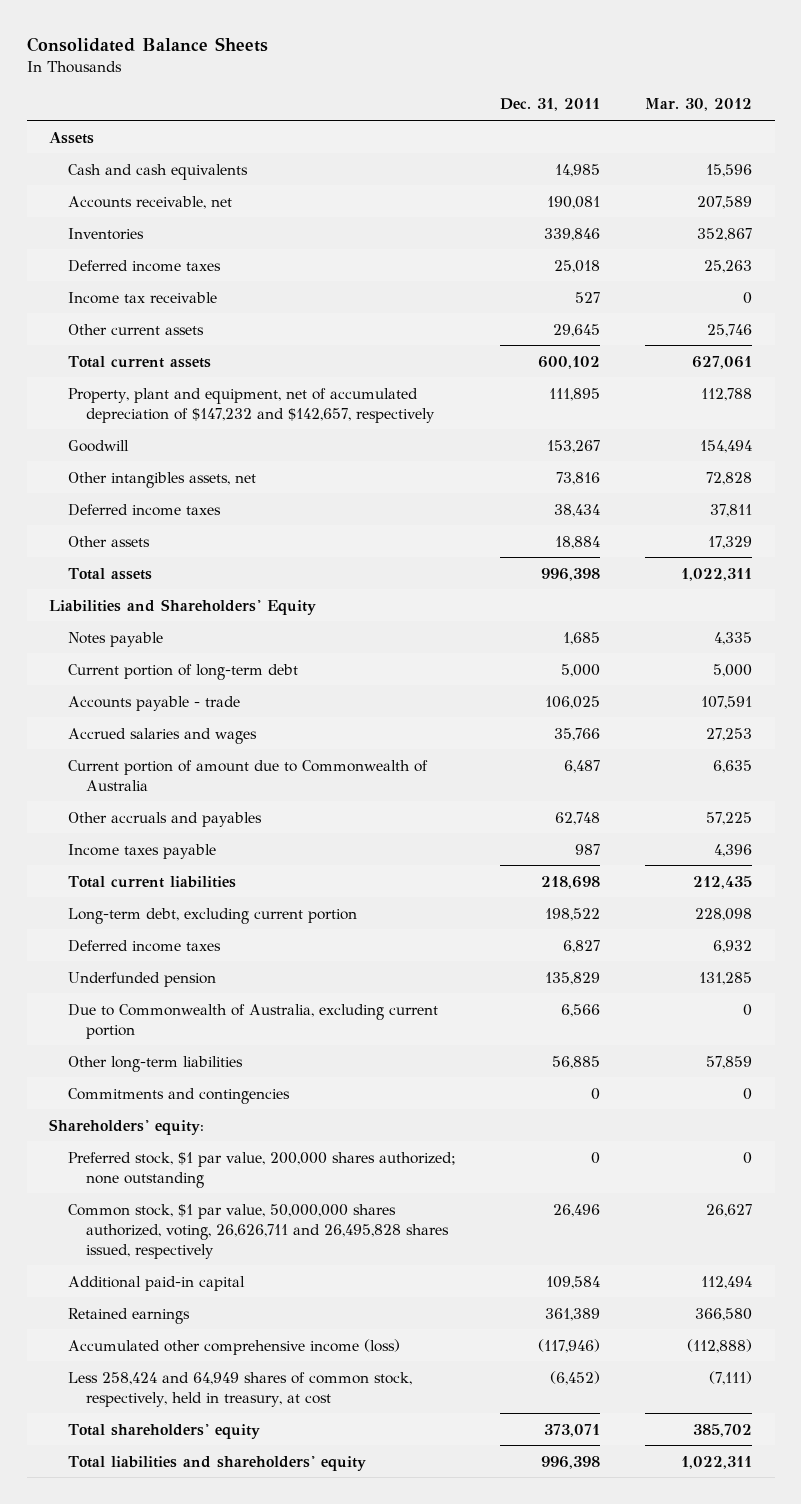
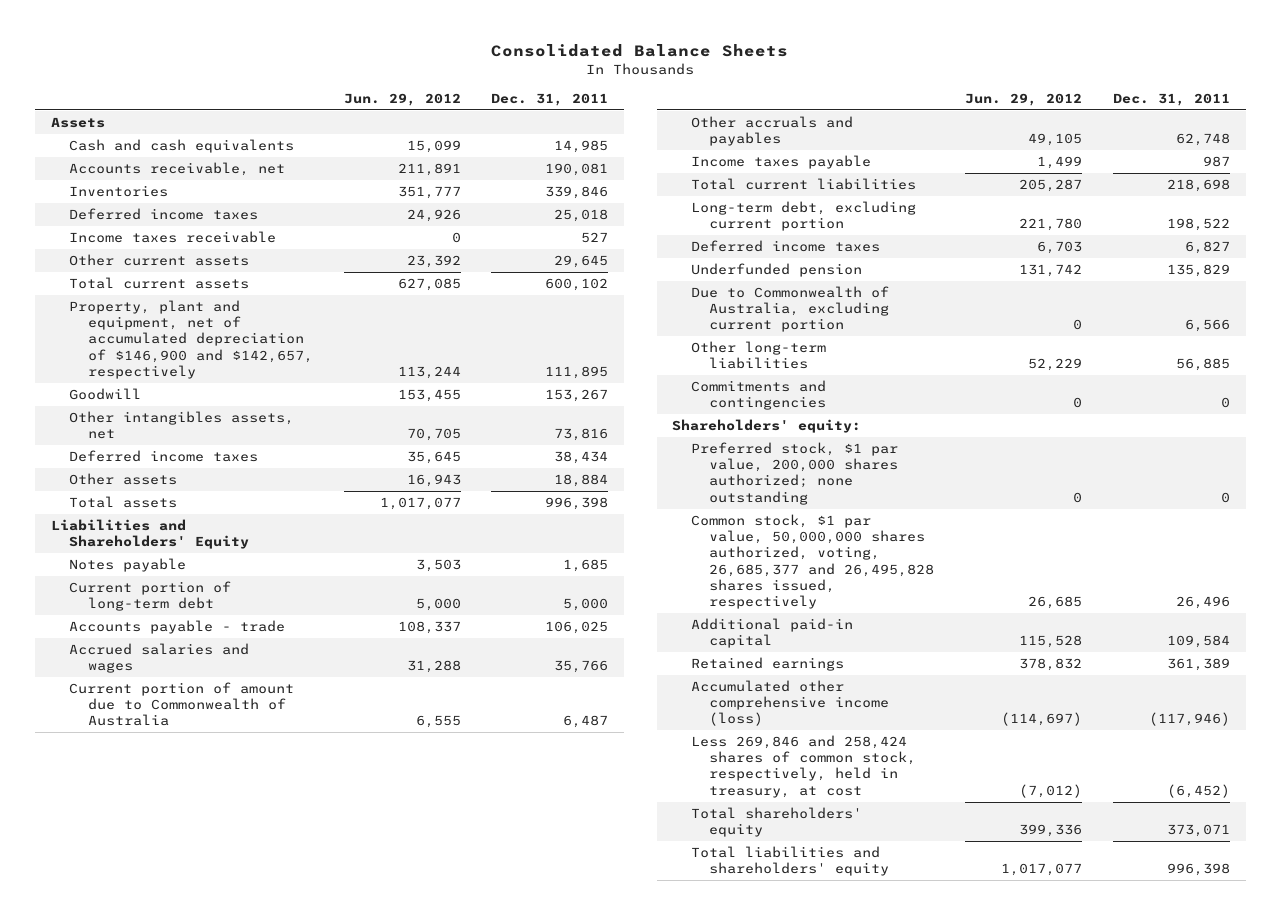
- | Dec. 31, 2011 | Mar. 30, 2012
+ | Jun. 29, 2012 | Dec. 31, 2011
- Income tax receivable | 527 | 0
+ Income taxes receivable | 0 | 527
- Property, plant and equipment, net of accumulated depreciation of $147,232 and $142,657, respectively | 111,895 | 112,788
+ Property, plant and equipment, net of accumulated depreciation of $146,900 and $142,657, respectively | 113,244 | 111,895
- Common stock, $1 par value, 50,000,000 shares authorized, voting, 26,626,711 and 26,495,828 shares issued, respectively | 26,496 | 26,627
+ Common stock, $1 par value, 50,000,000 shares authorized, voting, 26,685,377 and 26,495,828 shares issued, respectively | 26,685 | 26,496
- Less 258,424 and 64,949 shares of common stock, respectively, held in treasury, at cost | (6,452) | (7,111)
+ Less 269,846 and 258,424 shares of common stock, respectively, held in treasury, at cost | (7,012) | (6,452)

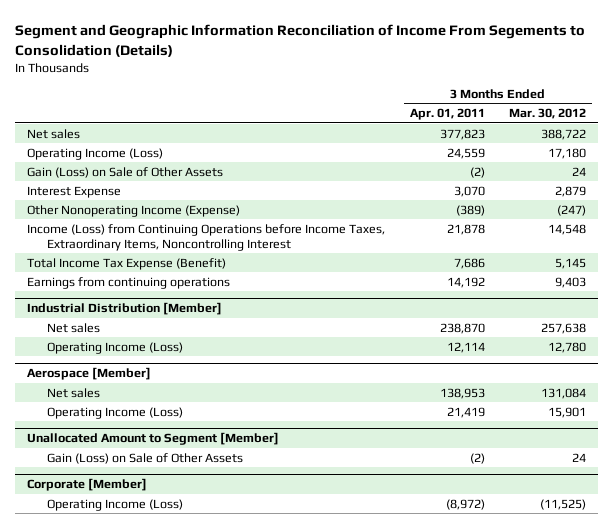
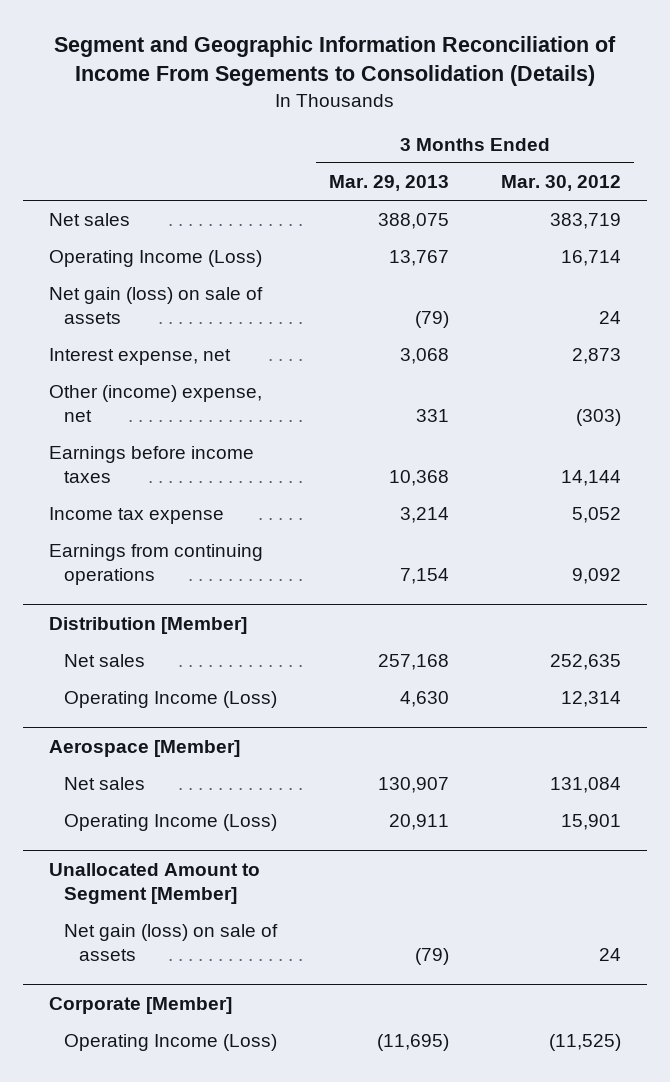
- | 3 Months Ended Apr. 01, 2011 | 3 Months Ended Mar. 30, 2012
+ | 3 Months Ended Mar. 29, 2013 | 3 Months Ended Mar. 30, 2012
- Net sales | 377,823 | 388,722
- Operating Income (Loss) | 24,559 | 17,180
- Gain (Loss) on Sale of Other Assets | (2) | 24
- Interest Expense | 3,070 | 2,879
- Other Nonoperating Income (Expense) | (389) | (247)
- Income (Loss) from Continuing Operations before Income Taxes, Extraordinary Items, Noncontrolling Interest | 21,878 | 14,548
- Total Income Tax Expense (Benefit) | 7,686 | 5,145
- Earnings from continuing operations | 14,192 | 9,403
- Industrial Distribution [Member]
- Net sales | 238,870 | 257,638
- Operating Income (Loss) | 12,114 | 12,780
+ Net sales | 388,075 | 383,719
+ Operating Income (Loss) | 13,767 | 16,714
+ Net gain (loss) on sale of assets | (79) | 24
+ Interest expense, net | 3,068 | 2,873
+ Other (income) expense, net | 331 | (303)
+ Earnings before income taxes | 10,368 | 14,144
+ Income tax expense | 3,214 | 5,052
+ Earnings from continuing operations | 7,154 | 9,092
+ Distribution [Member]
+ Net sales | 257,168 | 252,635
+ Operating Income (Loss) | 4,630 | 12,314
@ Unallocated Amount to Segment [Member]
- Gain (Loss) on Sale of Other Assets | (2) | 24
+ Net gain (loss) on sale of assets | (79) | 24

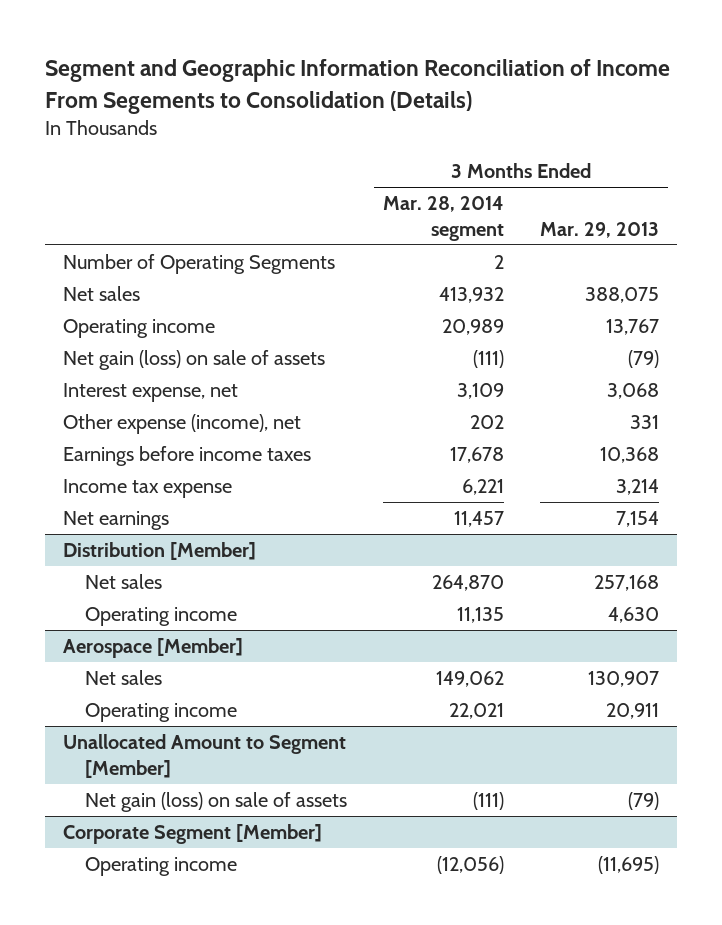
- | 3 Months Ended Mar. 29, 2013 | 3 Months Ended Mar. 30, 2012
+ | 3 Months Ended Mar. 28, 2014 segment | 3 Months Ended Mar. 29, 2013
+ Number of Operating Segments | 2 |
- Operating Income (Loss) | 13,767 | 16,714
+ Operating income | 20,989 | 13,767
- Other (income) expense, net | 331 | (303)
+ Other expense (income), net | 202 | 331
- Earnings from continuing operations | 7,154 | 9,092
+ Net earnings | 11,457 | 7,154
@ Distribution [Member]
- Operating Income (Loss) | 4,630 | 12,314
+ Operating income | 11,135 | 4,630
@ Aerospace [Member]
- Operating Income (Loss) | 20,911 | 15,901
+ Operating income | 22,021 | 20,911
- Corporate [Member]
- Operating Income (Loss) | (11,695) | (11,525)
+ Corporate Segment [Member]
+ Operating income | (12,056) | (11,695)

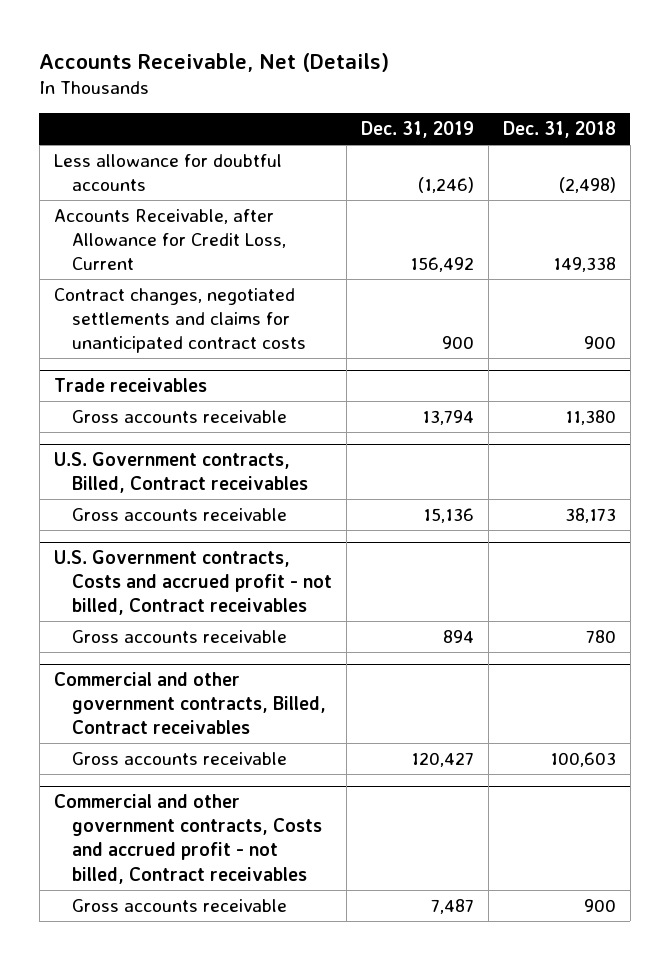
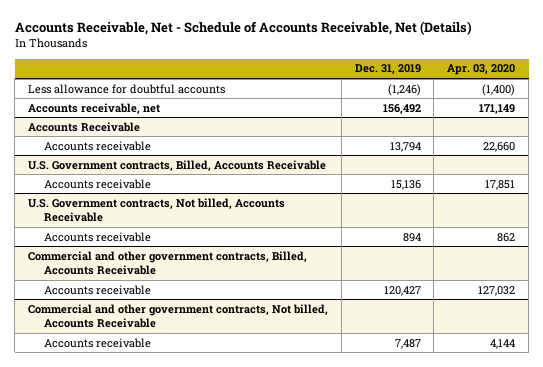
- Accounts Receivable, Net (Details)
+ Accounts Receivable, Net - Schedule of Accounts Receivable, Net (Details)
- | Dec. 31, 2019 | Dec. 31, 2018
+ | Dec. 31, 2019 | Apr. 03, 2020
- Accounts Receivable, after Allowance for Credit Loss, Current | 156,492 | 149,338
- Contract changes, negotiated settlements and claims for unanticipated contract costs | 900 | 900
- Trade receivables
- Gross accounts receivable | 13,794 | 11,380
- U.S. Government contracts, Billed, Contract receivables
- Gross accounts receivable | 15,136 | 38,173
- U.S. Government contracts, Costs and accrued profit - not billed, Contract receivables
- Gross accounts receivable | 894 | 780
- Commercial and other government contracts, Billed, Contract receivables
- Gross accounts receivable | 120,427 | 100,603
- Commercial and other government contracts, Costs and accrued profit - not billed, Contract receivables
- Gross accounts receivable | 7,487 | 900
+ Accounts receivable, net | 156,492 | 171,149
+ Accounts Receivable
+ Accounts receivable | 13,794 | 22,660
+ U.S. Government contracts, Billed, Accounts Receivable
+ Accounts receivable | 15,136 | 17,851
+ U.S. Government contracts, Not billed, Accounts Receivable
+ Accounts receivable | 894 | 862
+ Commercial and other government contracts, Billed, Accounts Receivable
+ Accounts receivable | 120,427 | 127,032
+ Commercial and other government contracts, Not billed, Accounts Receivable
+ Accounts receivable | 7,487 | 4,144

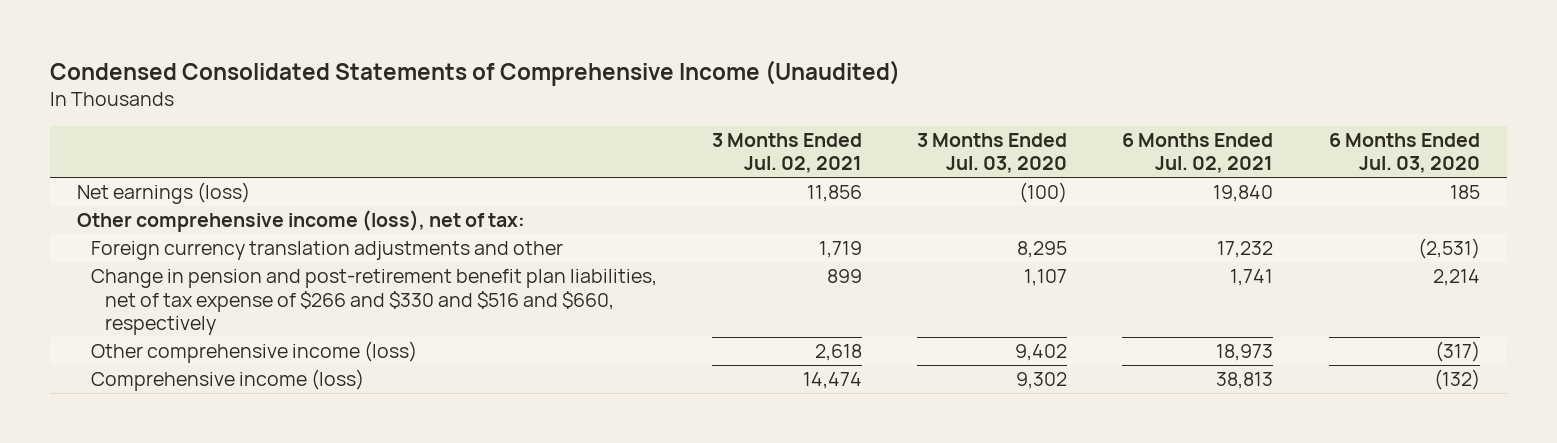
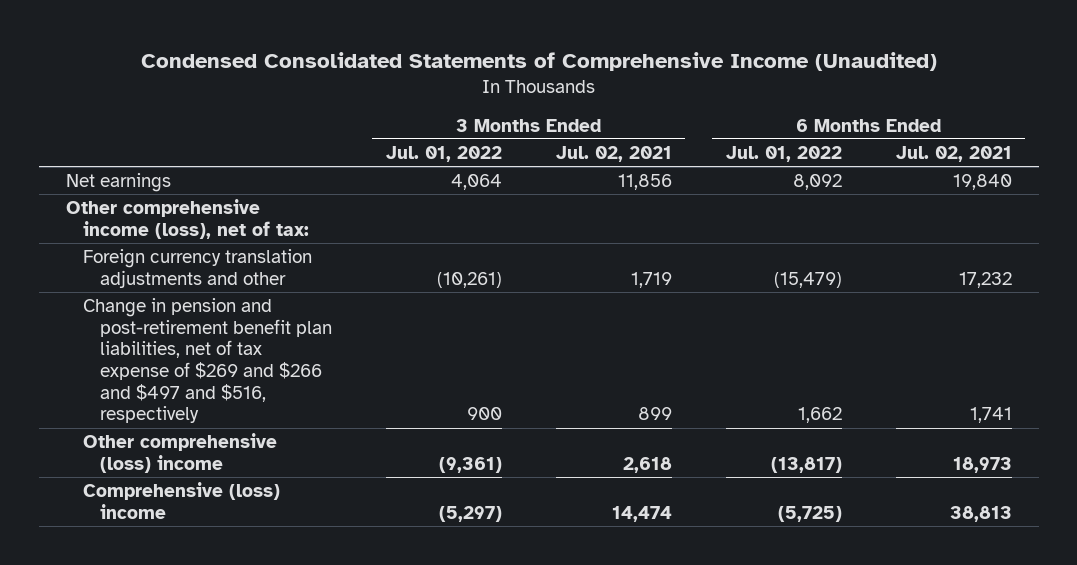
- | 3 Months Ended Jul. 02, 2021 | 3 Months Ended Jul. 03, 2020 | 6 Months Ended Jul. 02, 2021 | 6 Months Ended Jul. 03, 2020
+ | 3 Months Ended Jul. 01, 2022 | 3 Months Ended Jul. 02, 2021 | 6 Months Ended Jul. 01, 2022 | 6 Months Ended Jul. 02, 2021
- Net earnings (loss) | 11,856 | (100) | 19,840 | 185
+ Net earnings | 4,064 | 11,856 | 8,092 | 19,840
- Change in pension and post-retirement benefit plan liabilities, net of tax expense of $266 and $330 and $516 and $660, respectively | 899 | 1,107 | 1,741 | 2,214
- Other comprehensive income (loss) | 2,618 | 9,402 | 18,973 | (317)
- Comprehensive income (loss) | 14,474 | 9,302 | 38,813 | (132)
+ Change in pension and post-retirement benefit plan liabilities, net of tax expense of $269 and $266 and $497 and $516, respectively | 900 | 899 | 1,662 | 1,741
+ Other comprehensive (loss) income | (9,361) | 2,618 | (13,817) | 18,973
+ Comprehensive (loss) income | (5,297) | 14,474 | (5,725) | 38,813

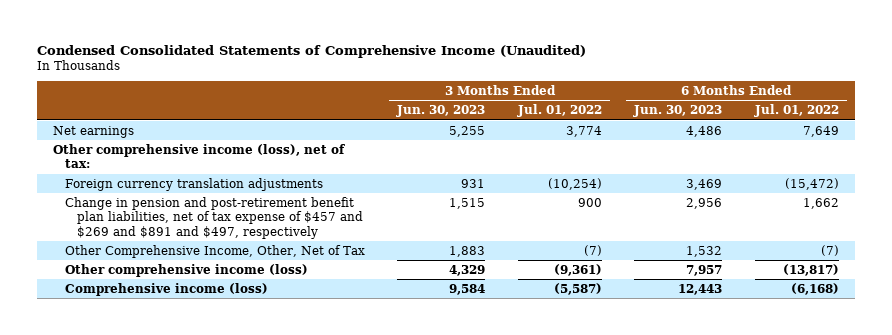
- | 3 Months Ended Jul. 01, 2022 | 3 Months Ended Jul. 02, 2021 | 6 Months Ended Jul. 01, 2022 | 6 Months Ended Jul. 02, 2021
+ | 3 Months Ended Jun. 30, 2023 | 3 Months Ended Jul. 01, 2022 | 6 Months Ended Jun. 30, 2023 | 6 Months Ended Jul. 01, 2022
- Net earnings | 4,064 | 11,856 | 8,092 | 19,840
+ Net earnings | 5,255 | 3,774 | 4,486 | 7,649
- Foreign currency translation adjustments and other | (10,261) | 1,719 | (15,479) | 17,232
- Change in pension and post-retirement benefit plan liabilities, net of tax expense of $269 and $266 and $497 and $516, respectively | 900 | 899 | 1,662 | 1,741
- Other comprehensive (loss) income | (9,361) | 2,618 | (13,817) | 18,973
- Comprehensive (loss) income | (5,297) | 14,474 | (5,725) | 38,813
+ Foreign currency translation adjustments | 931 | (10,254) | 3,469 | (15,472)
+ Change in pension and post-retirement benefit plan liabilities, net of tax expense of $457 and $269 and $891 and $497, respectively | 1,515 | 900 | 2,956 | 1,662
+ Other Comprehensive Income, Other, Net of Tax | 1,883 | (7) | 1,532 | (7)
+ Other comprehensive income (loss) | 4,329 | (9,361) | 7,957 | (13,817)
+ Comprehensive income (loss) | 9,584 | (5,587) | 12,443 | (6,168)

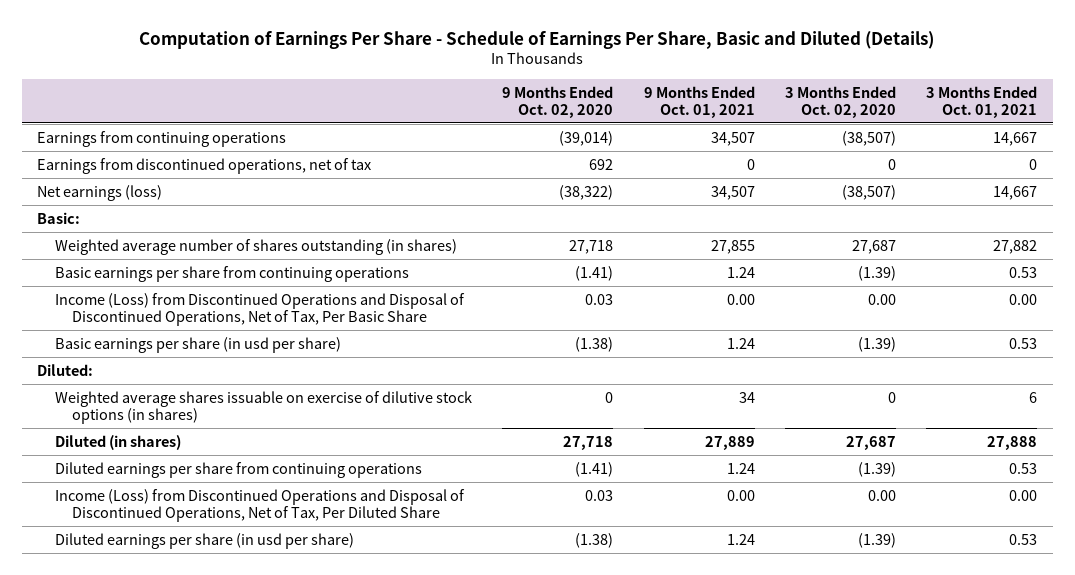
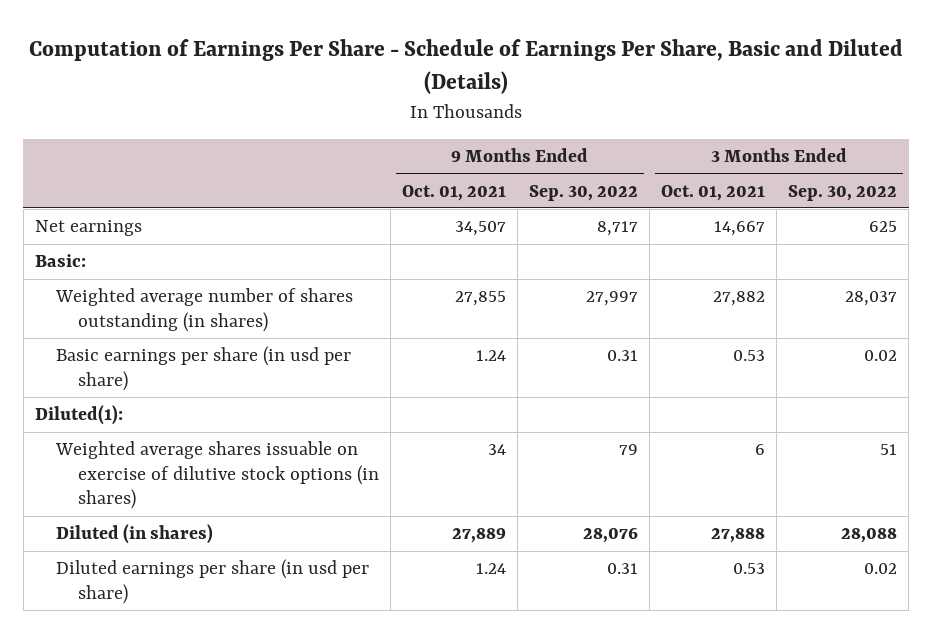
- | 9 Months Ended Oct. 02, 2020 | 9 Months Ended Oct. 01, 2021 | 3 Months Ended Oct. 02, 2020 | 3 Months Ended Oct. 01, 2021
+ | 9 Months Ended Oct. 01, 2021 | 9 Months Ended Sep. 30, 2022 | 3 Months Ended Oct. 01, 2021 | 3 Months Ended Sep. 30, 2022
- Earnings from continuing operations | (39,014) | 34,507 | (38,507) | 14,667
- Earnings from discontinued operations, net of tax | 692 | 0 | 0 | 0
- Net earnings (loss) | (38,322) | 34,507 | (38,507) | 14,667
+ Net earnings | 34,507 | 8,717 | 14,667 | 625
- Basic earnings per share from continuing operations | (1.41) | 1.24 | (1.39) | 0.53
- Income (Loss) from Discontinued Operations and Disposal of Discontinued Operations, Net of Tax, Per Basic Share | 0.03 | 0.00 | 0.00 | 0.00
- Diluted:
+ Diluted(1):
- Diluted earnings per share from continuing operations | (1.41) | 1.24 | (1.39) | 0.53
- Income (Loss) from Discontinued Operations and Disposal of Discontinued Operations, Net of Tax, Per Diluted Share | 0.03 | 0.00 | 0.00 | 0.00

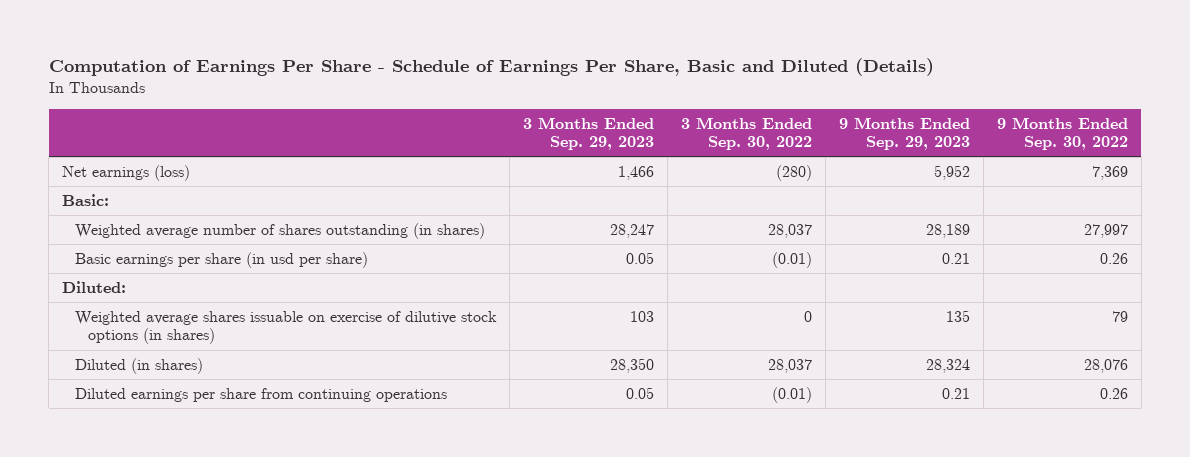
- | 9 Months Ended Oct. 01, 2021 | 9 Months Ended Sep. 30, 2022 | 3 Months Ended Oct. 01, 2021 | 3 Months Ended Sep. 30, 2022
+ | 3 Months Ended Sep. 29, 2023 | 3 Months Ended Sep. 30, 2022 | 9 Months Ended Sep. 29, 2023 | 9 Months Ended Sep. 30, 2022
- Net earnings | 34,507 | 8,717 | 14,667 | 625
+ Net earnings (loss) | 1,466 | (280) | 5,952 | 7,369
- Basic earnings per share (in usd per share) | 1.24 | 0.31 | 0.53 | 0.02
- Diluted(1):
- Weighted average shares issuable on exercise of dilutive stock options (in shares) | 34 | 79 | 6 | 51
- Diluted (in shares) | 27,889 | 28,076 | 27,888 | 28,088
- Diluted earnings per share (in usd per share) | 1.24 | 0.31 | 0.53 | 0.02
+ Basic earnings per share (in usd per share) | 0.05 | (0.01) | 0.21 | 0.26
+ Diluted:
+ Weighted average shares issuable on exercise of dilutive stock options (in shares) | 103 | 0 | 135 | 79
+ Diluted (in shares) | 28,350 | 28,037 | 28,324 | 28,076
+ Diluted earnings per share from continuing operations | 0.05 | (0.01) | 0.21 | 0.26

